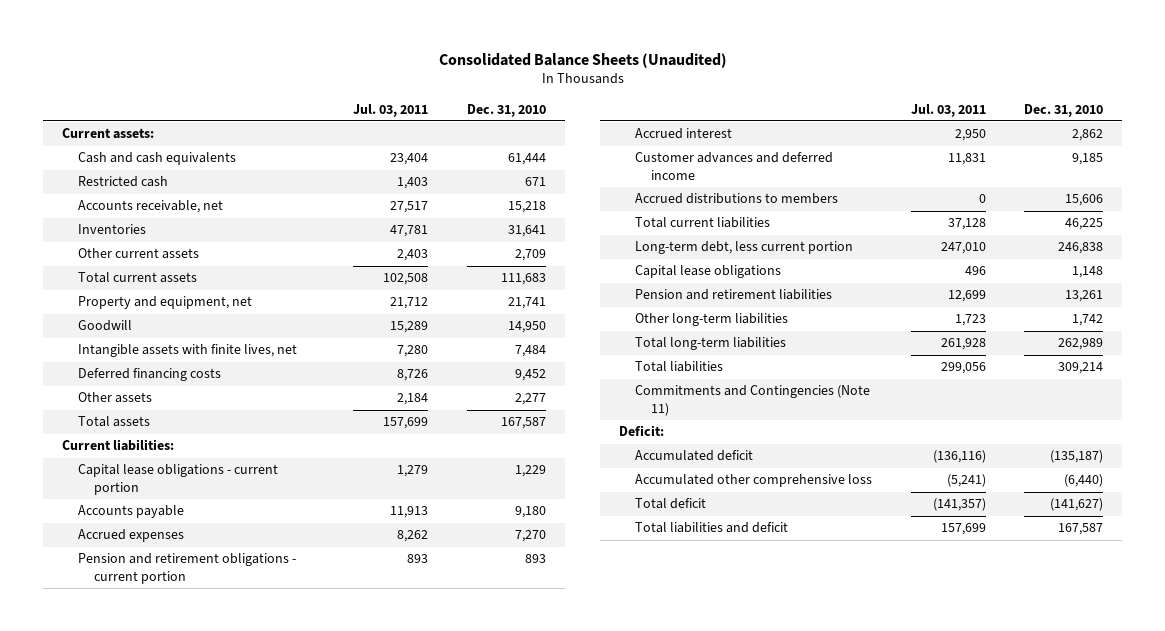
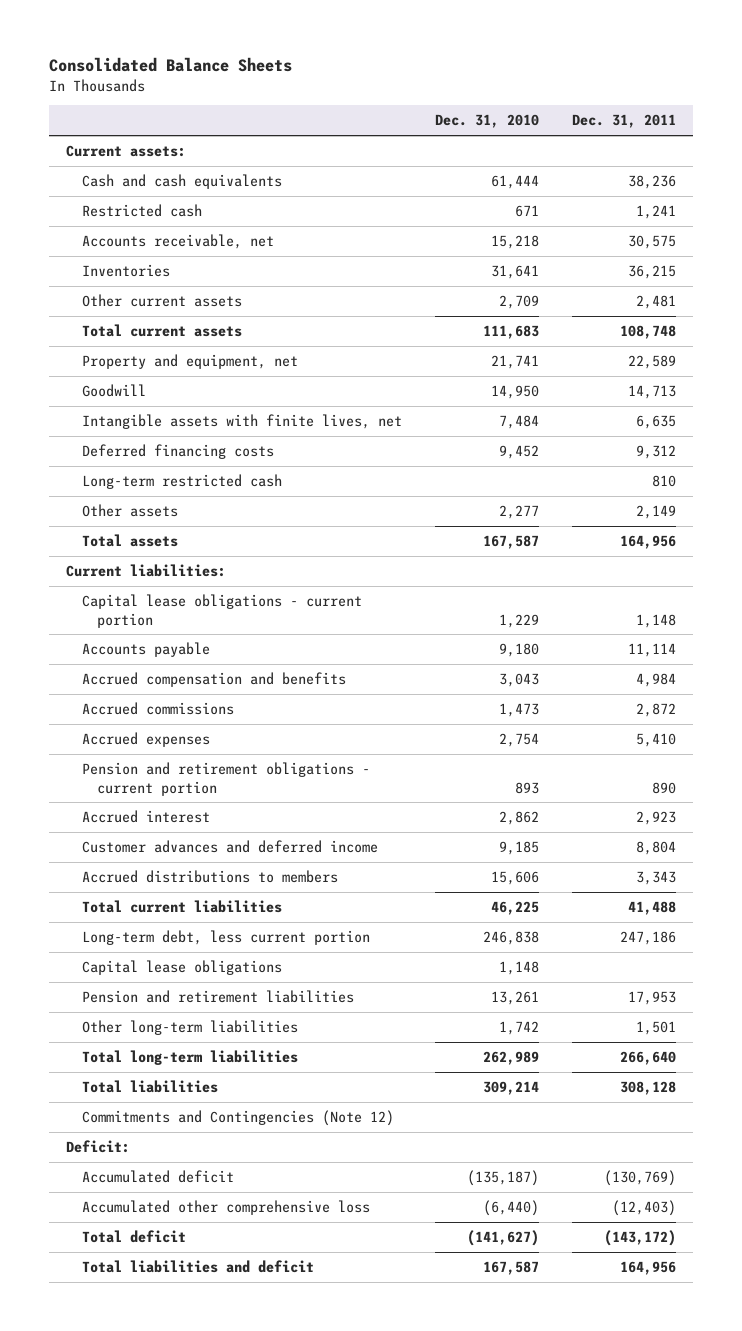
- Consolidated Balance Sheets (Unaudited)
+ Consolidated Balance Sheets
- | Jul. 03, 2011 | Dec. 31, 2010
+ | Dec. 31, 2010 | Dec. 31, 2011
+ Long-term restricted cash | | 810
- Accrued expenses | 8,262 | 7,270
+ Accrued compensation and benefits | 3,043 | 4,984
+ Accrued commissions | 1,473 | 2,872
+ Accrued expenses | 2,754 | 5,410
- Commitments and Contingencies (Note 11)
+ Commitments and Contingencies (Note 12)

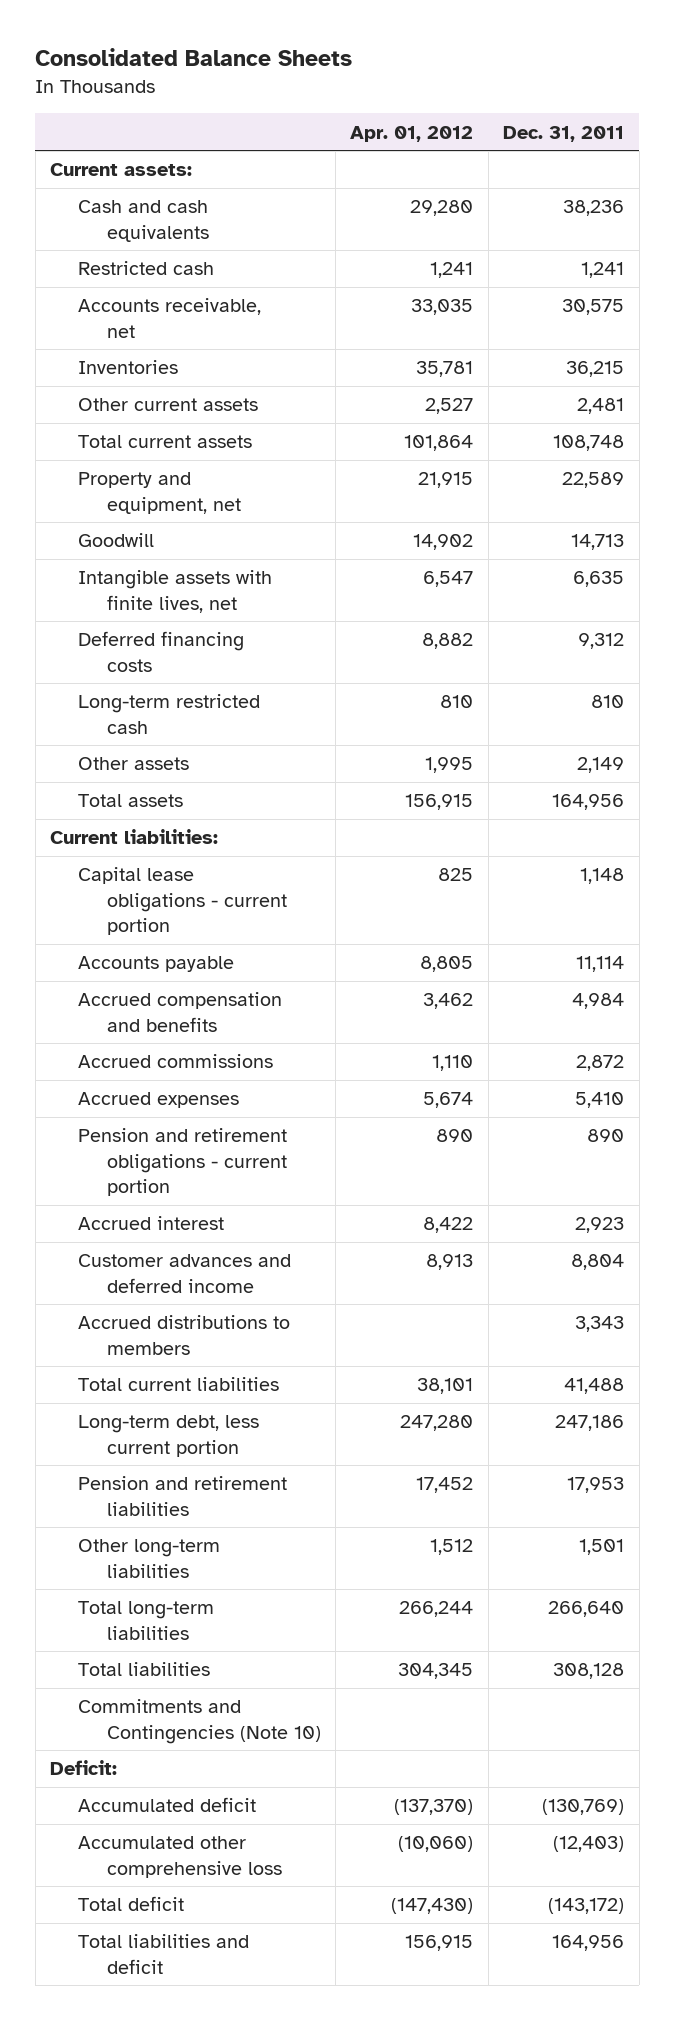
- | Dec. 31, 2010 | Dec. 31, 2011
+ | Apr. 01, 2012 | Dec. 31, 2011
- Capital lease obligations | 1,148 |
- Commitments and Contingencies (Note 12)
+ Commitments and Contingencies (Note 10)

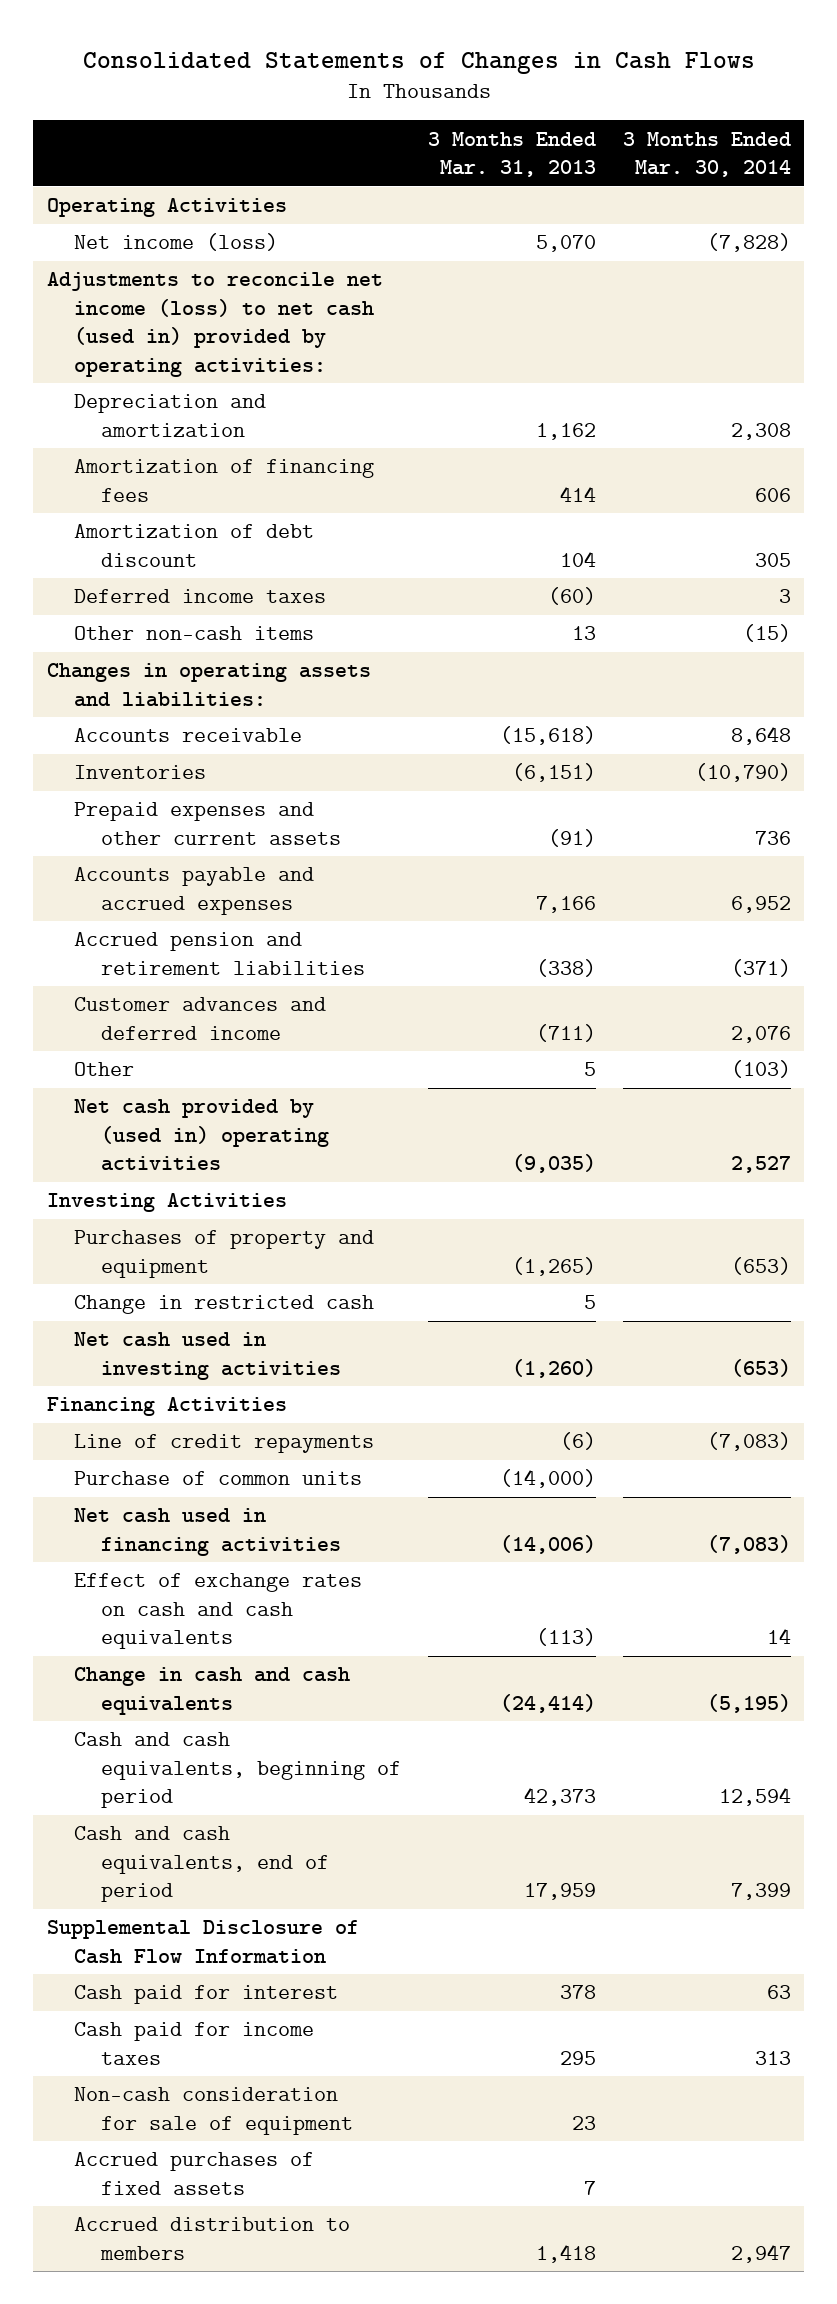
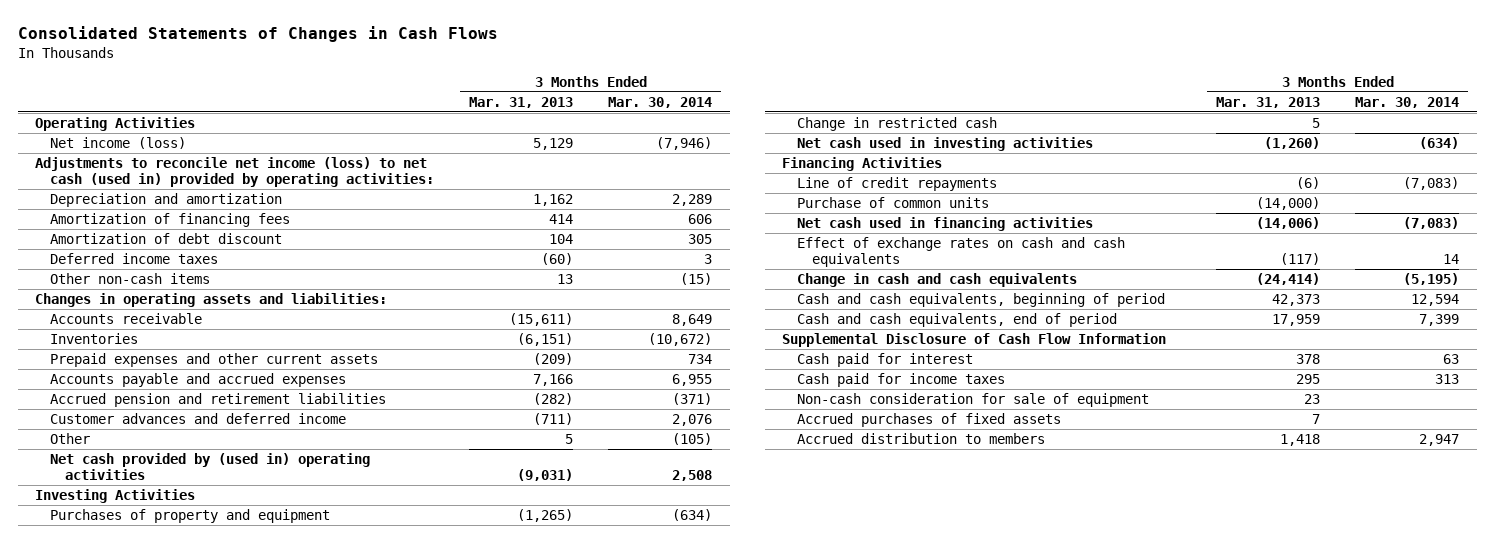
- Net income (loss) | 5,070 | (7,828)
+ Net income (loss) | 5,129 | (7,946)
- Depreciation and amortization | 1,162 | 2,308
+ Depreciation and amortization | 1,162 | 2,289
- Accounts receivable | (15,618) | 8,648
- Inventories | (6,151) | (10,790)
- Prepaid expenses and other current assets | (91) | 736
- Accounts payable and accrued expenses | 7,166 | 6,952
- Accrued pension and retirement liabilities | (338) | (371)
+ Accounts receivable | (15,611) | 8,649
+ Inventories | (6,151) | (10,672)
+ Prepaid expenses and other current assets | (209) | 734
+ Accounts payable and accrued expenses | 7,166 | 6,955
+ Accrued pension and retirement liabilities | (282) | (371)
- Other | 5 | (103)
- Net cash provided by (used in) operating activities | (9,035) | 2,527
+ Other | 5 | (105)
+ Net cash provided by (used in) operating activities | (9,031) | 2,508
- Purchases of property and equipment | (1,265) | (653)
+ Purchases of property and equipment | (1,265) | (634)
- Net cash used in investing activities | (1,260) | (653)
+ Net cash used in investing activities | (1,260) | (634)
- Effect of exchange rates on cash and cash equivalents | (113) | 14
+ Effect of exchange rates on cash and cash equivalents | (117) | 14

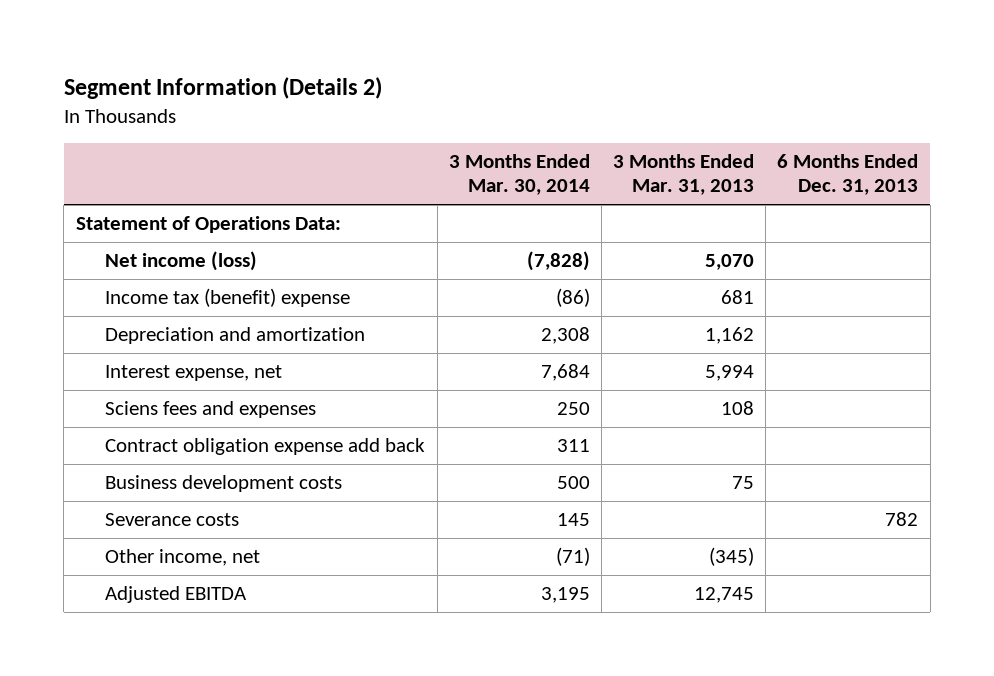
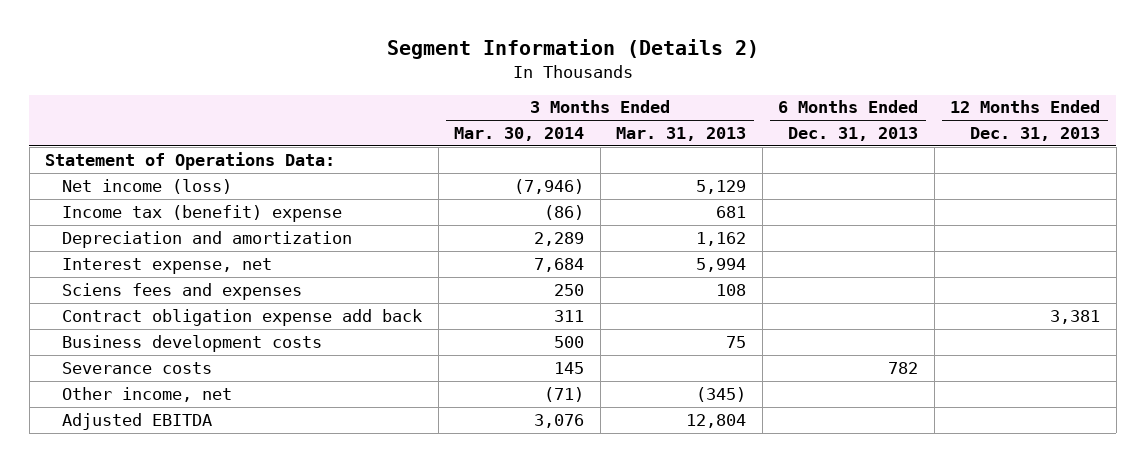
- | 3 Months Ended Mar. 30, 2014 | 3 Months Ended Mar. 31, 2013 | 6 Months Ended Dec. 31, 2013
+ | 3 Months Ended Mar. 30, 2014 | 3 Months Ended Mar. 31, 2013 | 6 Months Ended Dec. 31, 2013 | 12 Months Ended Dec. 31, 2013
- Net income (loss) | (7,828) | 5,070 |
+ Net income (loss) | (7,946) | 5,129 | |
- Depreciation and amortization | 2,308 | 1,162 |
+ Depreciation and amortization | 2,289 | 1,162 | |
- Adjusted EBITDA | 3,195 | 12,745 |
+ Adjusted EBITDA | 3,076 | 12,804 | |

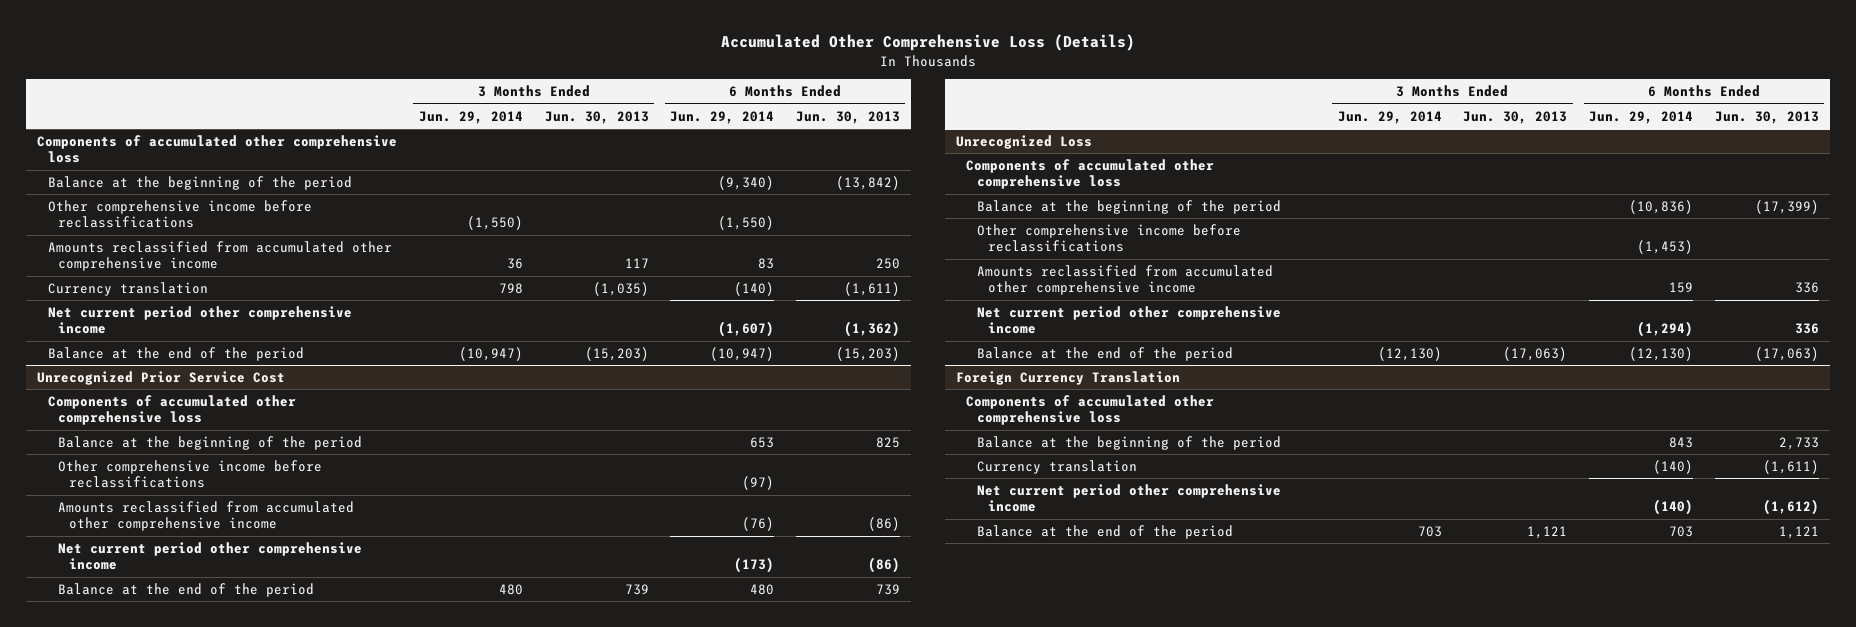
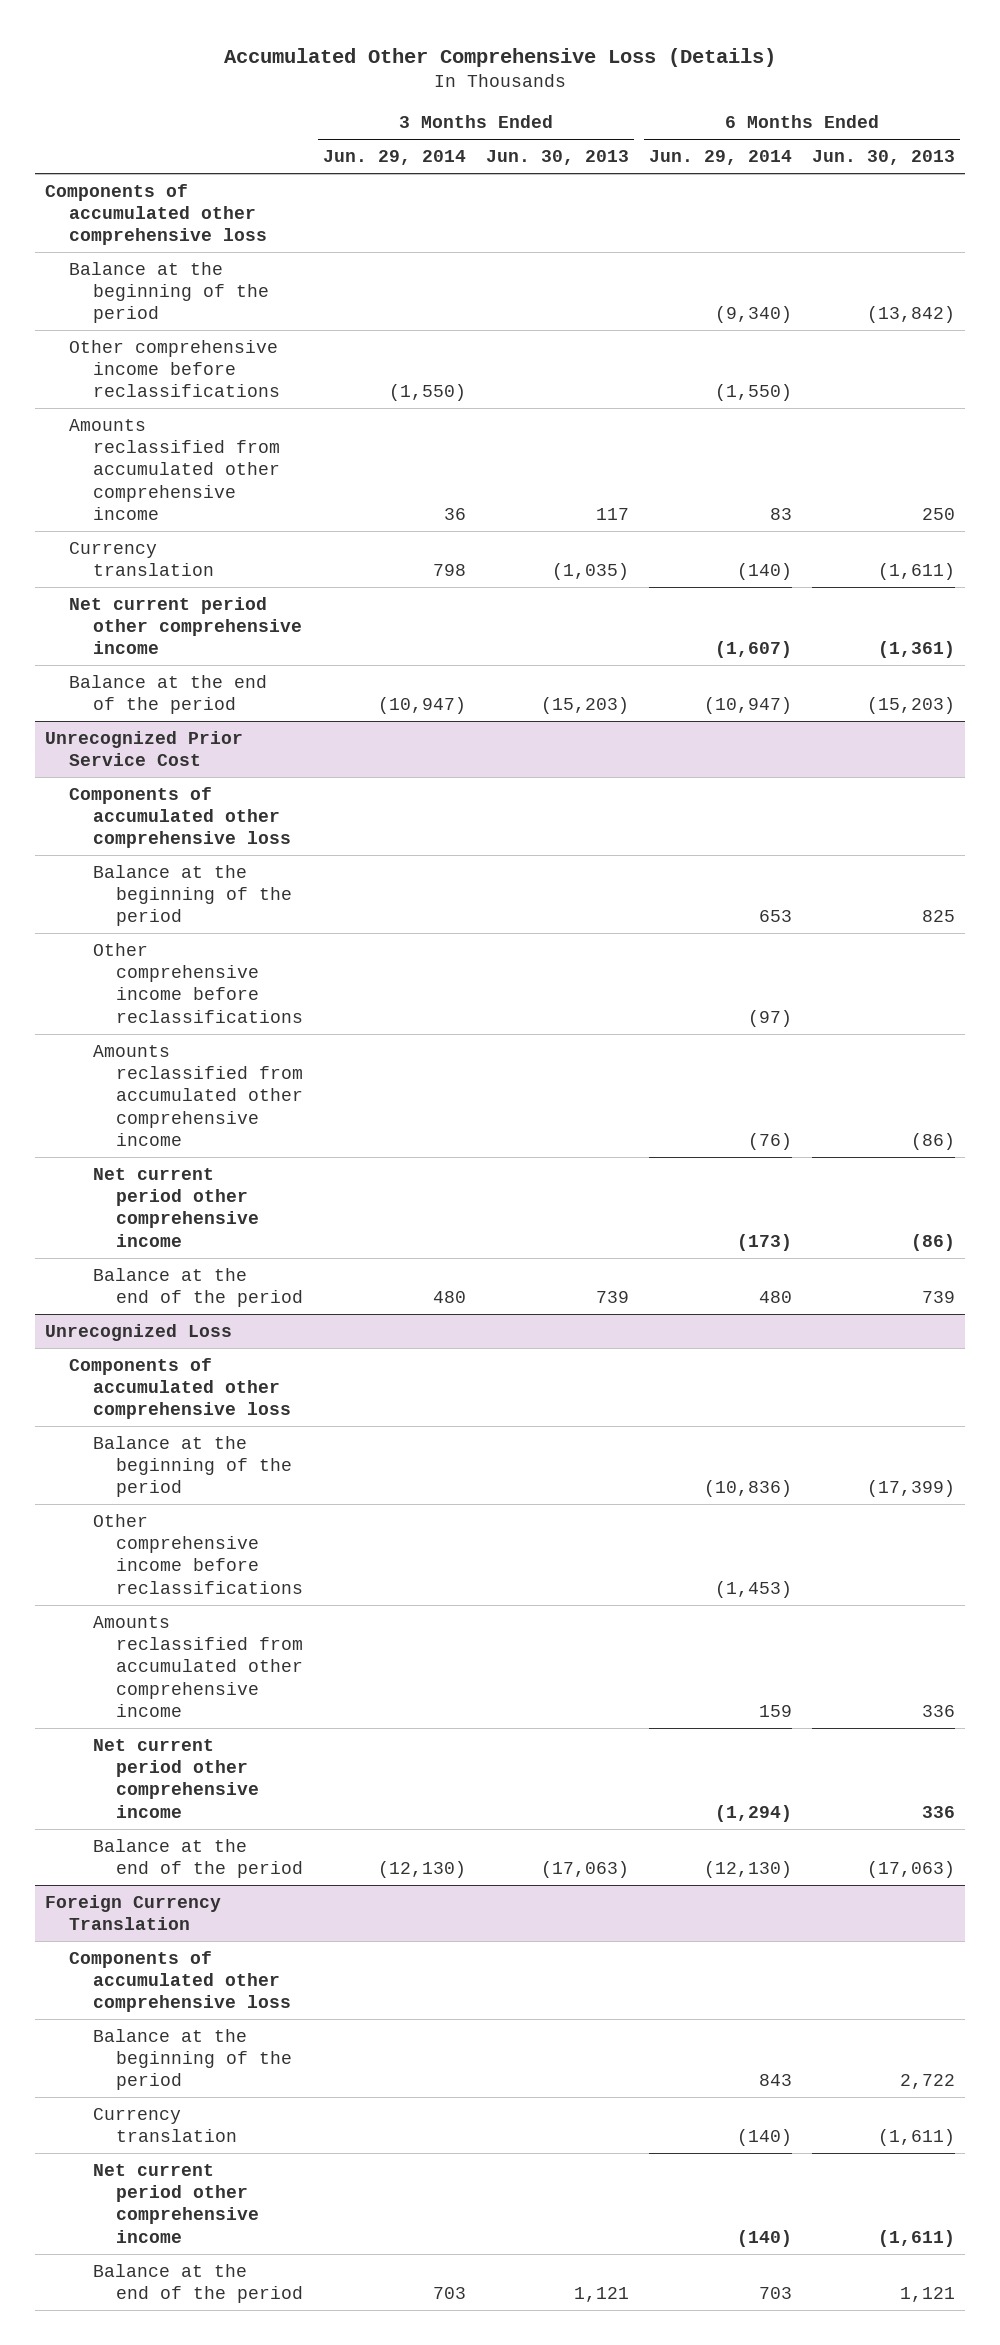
- Net current period other comprehensive income | | | (1,607) | (1,362)
+ Net current period other comprehensive income | | | (1,607) | (1,361)
@ Foreign Currency Translation
- Balance at the beginning of the period | | | 843 | 2,733
+ Balance at the beginning of the period | | | 843 | 2,722
- Net current period other comprehensive income | | | (140) | (1,612)
+ Net current period other comprehensive income | | | (140) | (1,611)

